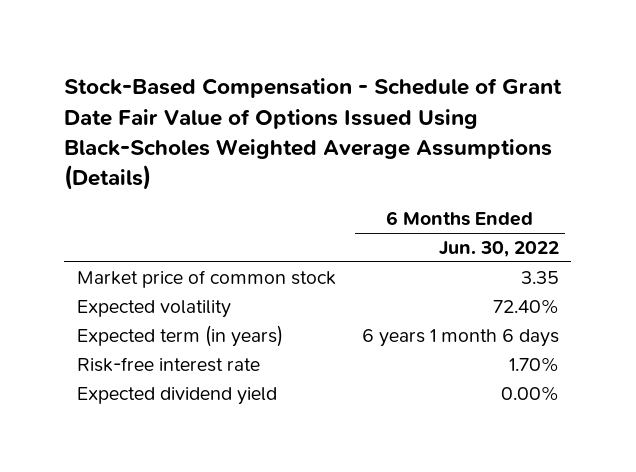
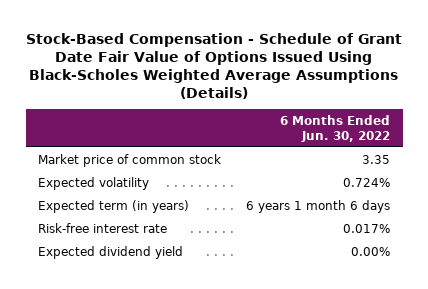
- Expected volatility | 72.40%
+ Expected volatility | 0.724%
- Risk-free interest rate | 1.70%
+ Risk-free interest rate | 0.017%

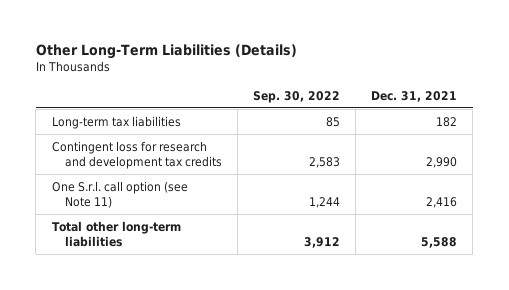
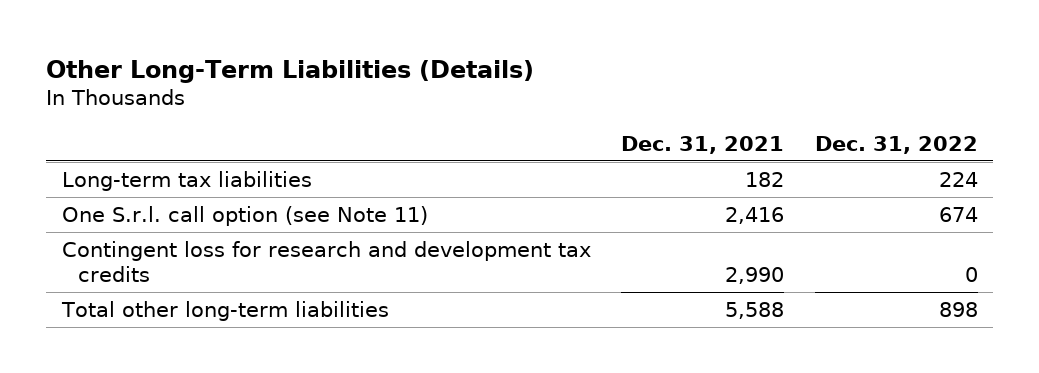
- | Sep. 30, 2022 | Dec. 31, 2021
+ | Dec. 31, 2021 | Dec. 31, 2022
moved down: Contingent loss for research and development tax credits | 2,990 | 0

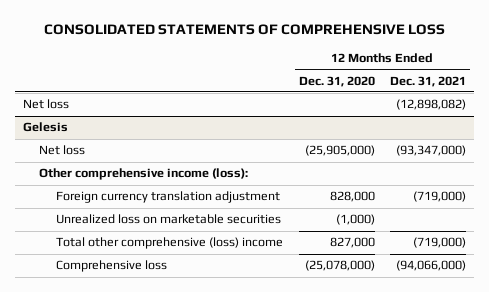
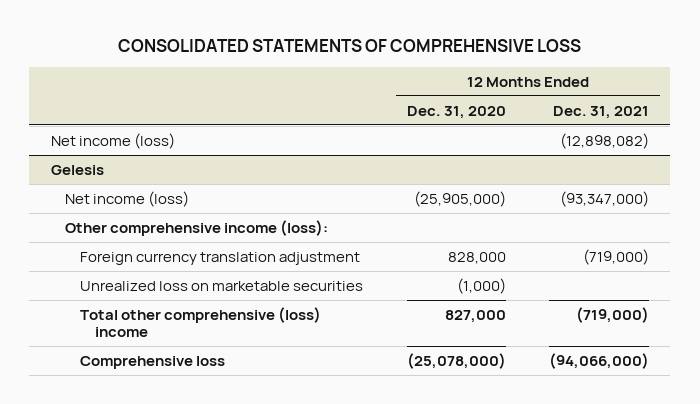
- Net loss | | (12,898,082)
+ Net income (loss) | | (12,898,082)
@ Gelesis
- Net loss | (25,905,000) | (93,347,000)
+ Net income (loss) | (25,905,000) | (93,347,000)

